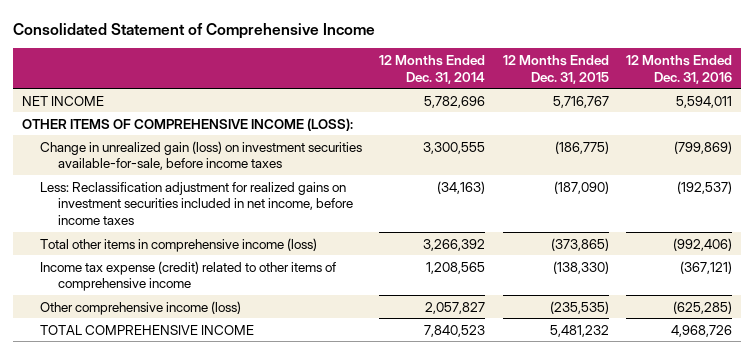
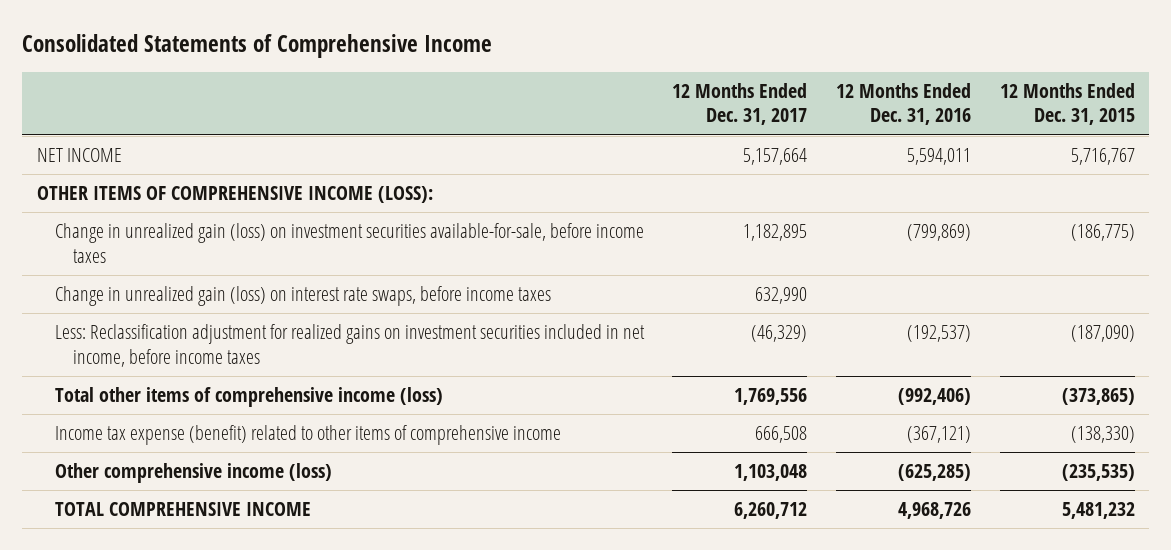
- Consolidated Statement of Comprehensive Income
+ Consolidated Statements of Comprehensive Income
- | 12 Months Ended Dec. 31, 2014 | 12 Months Ended Dec. 31, 2015 | 12 Months Ended Dec. 31, 2016
+ | 12 Months Ended Dec. 31, 2017 | 12 Months Ended Dec. 31, 2016 | 12 Months Ended Dec. 31, 2015
+ Change in unrealized gain (loss) on interest rate swaps, before income taxes | 632,990 | |
- Total other items in comprehensive income (loss) | 3,266,392 | (373,865) | (992,406)
- Income tax expense (credit) related to other items of comprehensive income | 1,208,565 | (138,330) | (367,121)
+ Total other items of comprehensive income (loss) | 1,769,556 | (992,406) | (373,865)
+ Income tax expense (benefit) related to other items of comprehensive income | 666,508 | (367,121) | (138,330)

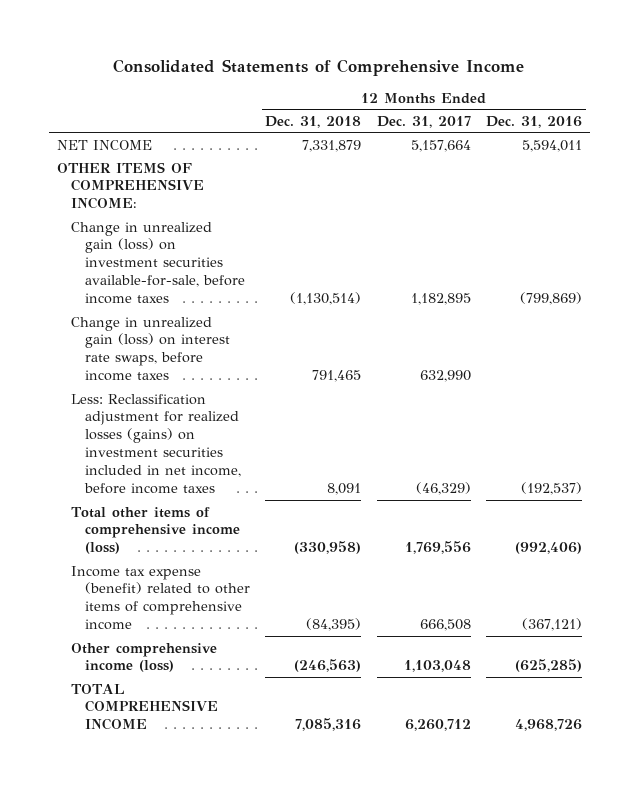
- | 12 Months Ended Dec. 31, 2017 | 12 Months Ended Dec. 31, 2016 | 12 Months Ended Dec. 31, 2015
+ | 12 Months Ended Dec. 31, 2018 | 12 Months Ended Dec. 31, 2017 | 12 Months Ended Dec. 31, 2016
- OTHER ITEMS OF COMPREHENSIVE INCOME (LOSS):
+ OTHER ITEMS OF COMPREHENSIVE INCOME:
- Less: Reclassification adjustment for realized gains on investment securities included in net income, before income taxes | (46,329) | (192,537) | (187,090)
+ Less: Reclassification adjustment for realized losses (gains) on investment securities included in net income, before income taxes | 8,091 | (46,329) | (192,537)

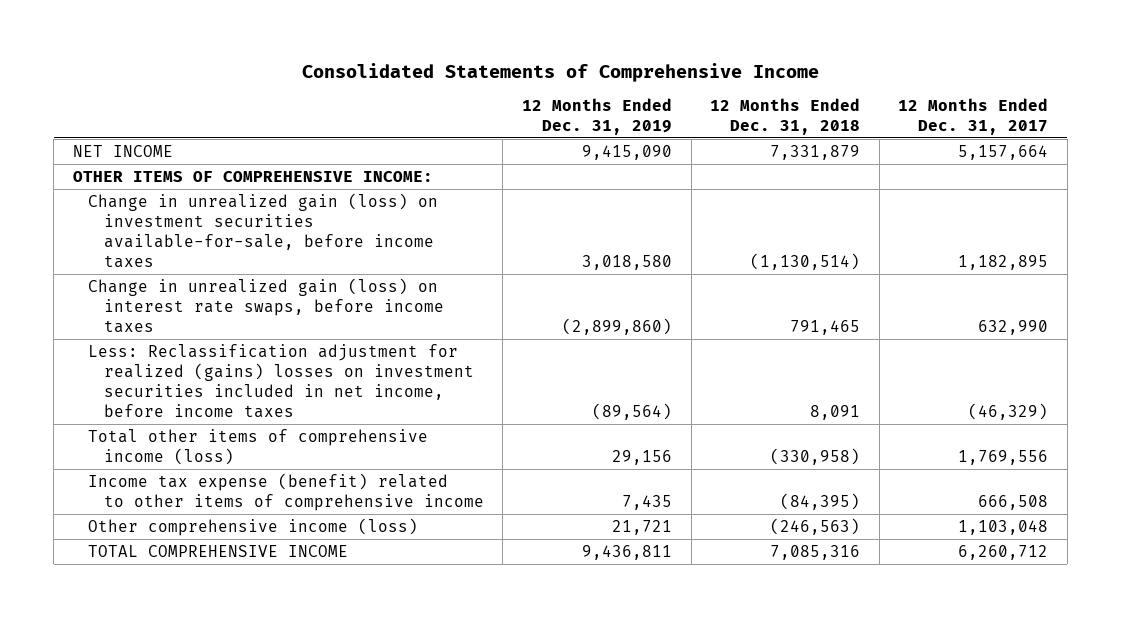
- | 12 Months Ended Dec. 31, 2018 | 12 Months Ended Dec. 31, 2017 | 12 Months Ended Dec. 31, 2016
+ | 12 Months Ended Dec. 31, 2019 | 12 Months Ended Dec. 31, 2018 | 12 Months Ended Dec. 31, 2017
- Less: Reclassification adjustment for realized losses (gains) on investment securities included in net income, before income taxes | 8,091 | (46,329) | (192,537)
+ Less: Reclassification adjustment for realized (gains) losses on investment securities included in net income, before income taxes | (89,564) | 8,091 | (46,329)

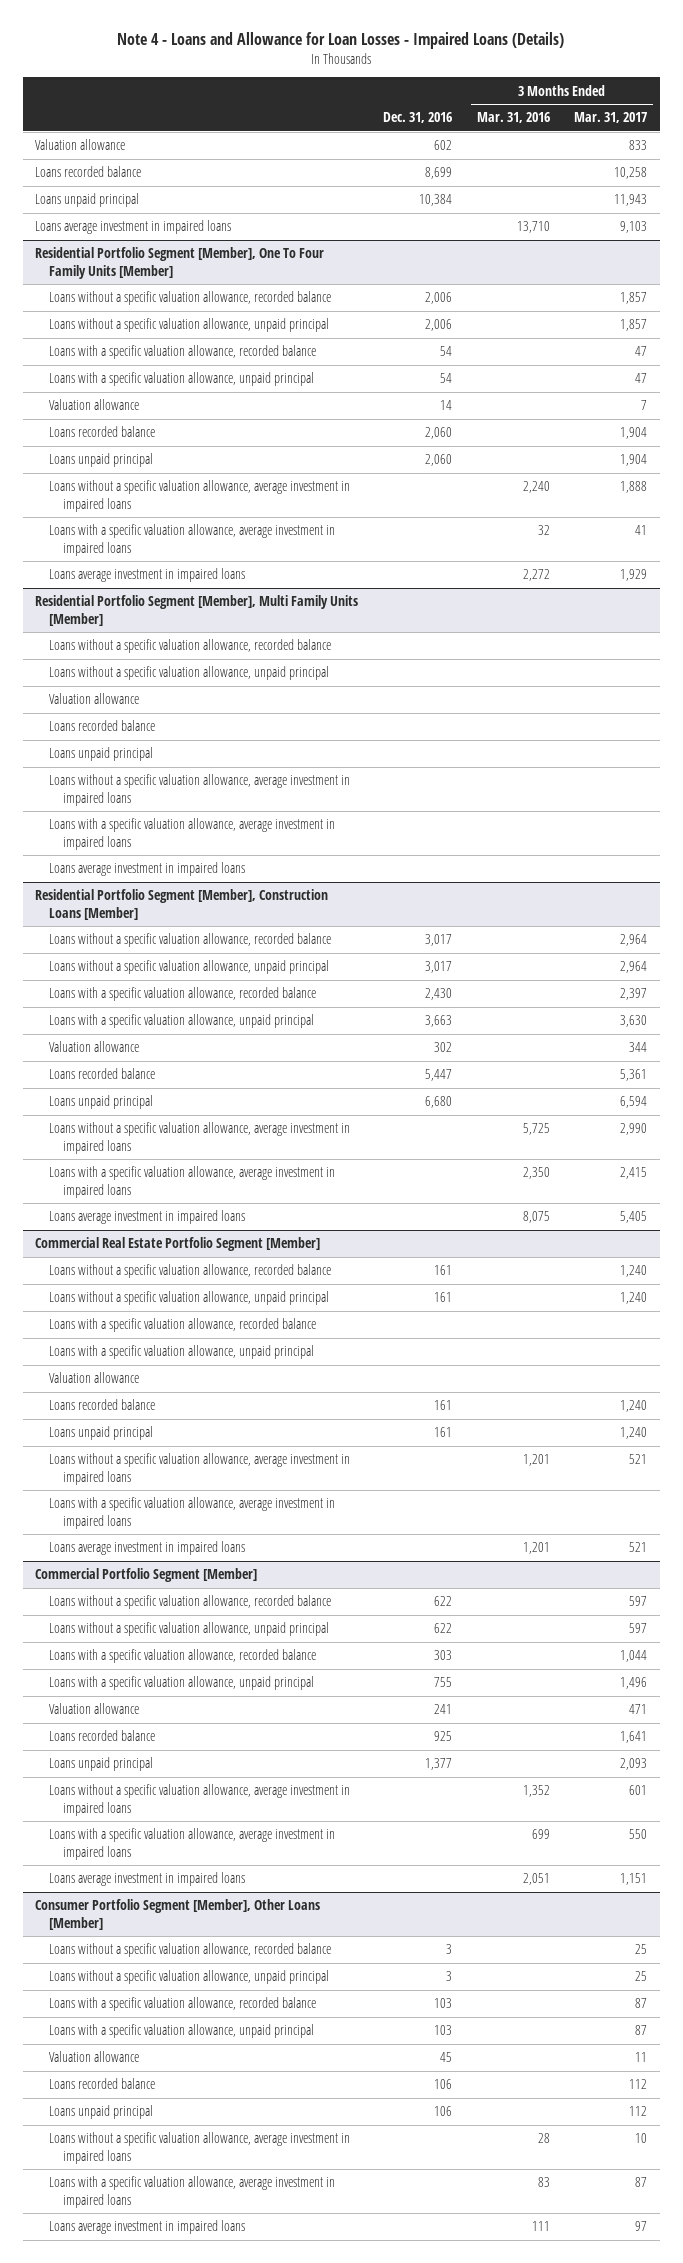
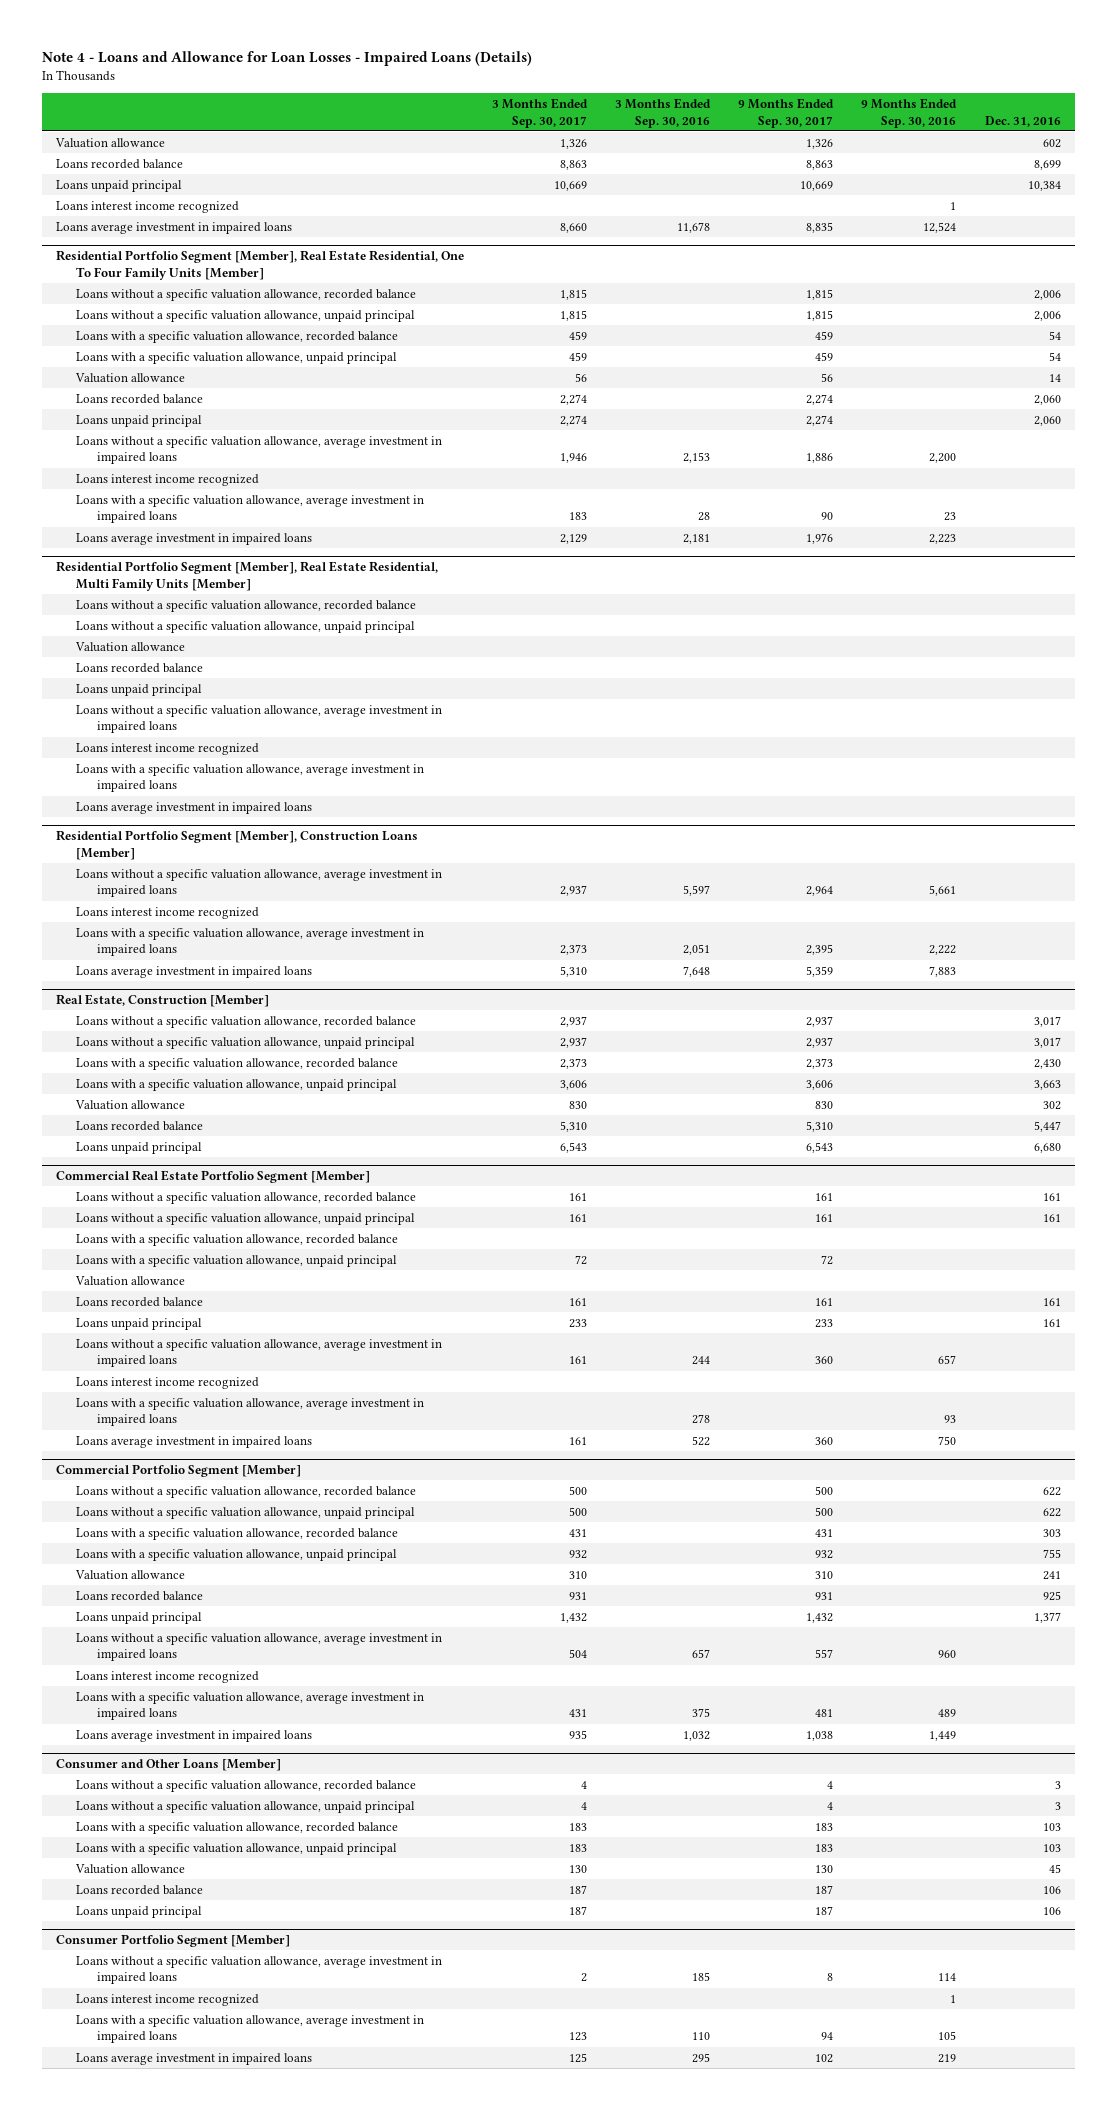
- | Dec. 31, 2016 | 3 Months Ended Mar. 31, 2016 | 3 Months Ended Mar. 31, 2017
+ | 3 Months Ended Sep. 30, 2017 | 3 Months Ended Sep. 30, 2016 | 9 Months Ended Sep. 30, 2017 | 9 Months Ended Sep. 30, 2016 | Dec. 31, 2016
+ Loans interest income recognized | | | | 1 |
- Residential Portfolio Segment [Member], One To Four Family Units [Member]
+ Residential Portfolio Segment [Member], Real Estate Residential, One To Four Family Units [Member]
+ Loans interest income recognized
- Residential Portfolio Segment [Member], Multi Family Units [Member]
+ Residential Portfolio Segment [Member], Real Estate Residential, Multi Family Units [Member]
+ Loans interest income recognized
@ Residential Portfolio Segment [Member], Construction Loans [Member]
moved up: Loans without a specific valuation allowance, average investment in impaired loans | 2,937 | 5,597 | 2,964 | 5,661 |
+ Loans interest income recognized
moved up: Loans with a specific valuation allowance, average investment in impaired loans | 2,373 | 2,051 | 2,395 | 2,222 |
moved up: Loans average investment in impaired loans | 5,310 | 7,648 | 5,359 | 7,883 |
+ Real Estate, Construction [Member]
@ Commercial Real Estate Portfolio Segment [Member]
+ Loans interest income recognized
@ Commercial Portfolio Segment [Member]
+ Loans interest income recognized
- Consumer Portfolio Segment [Member], Other Loans [Member]
+ Consumer and Other Loans [Member]
+ Consumer Portfolio Segment [Member]
+ Loans interest income recognized | | | | 1 |

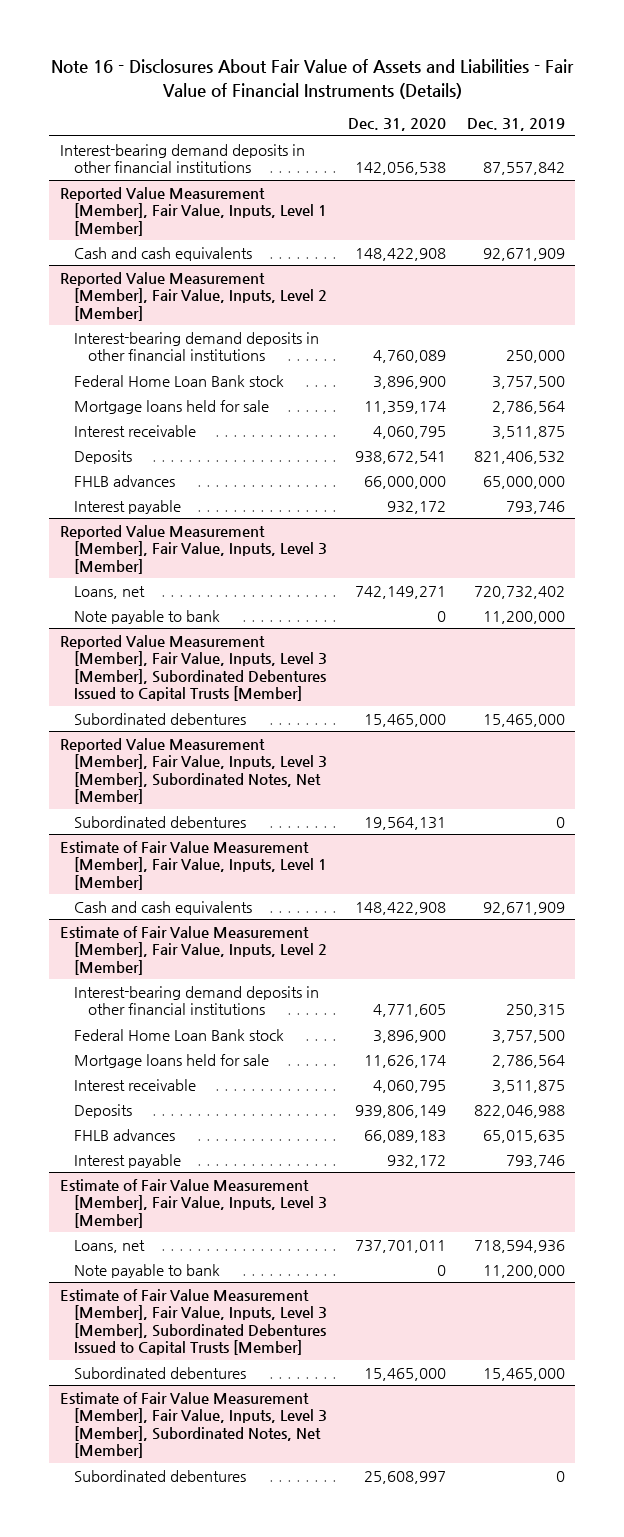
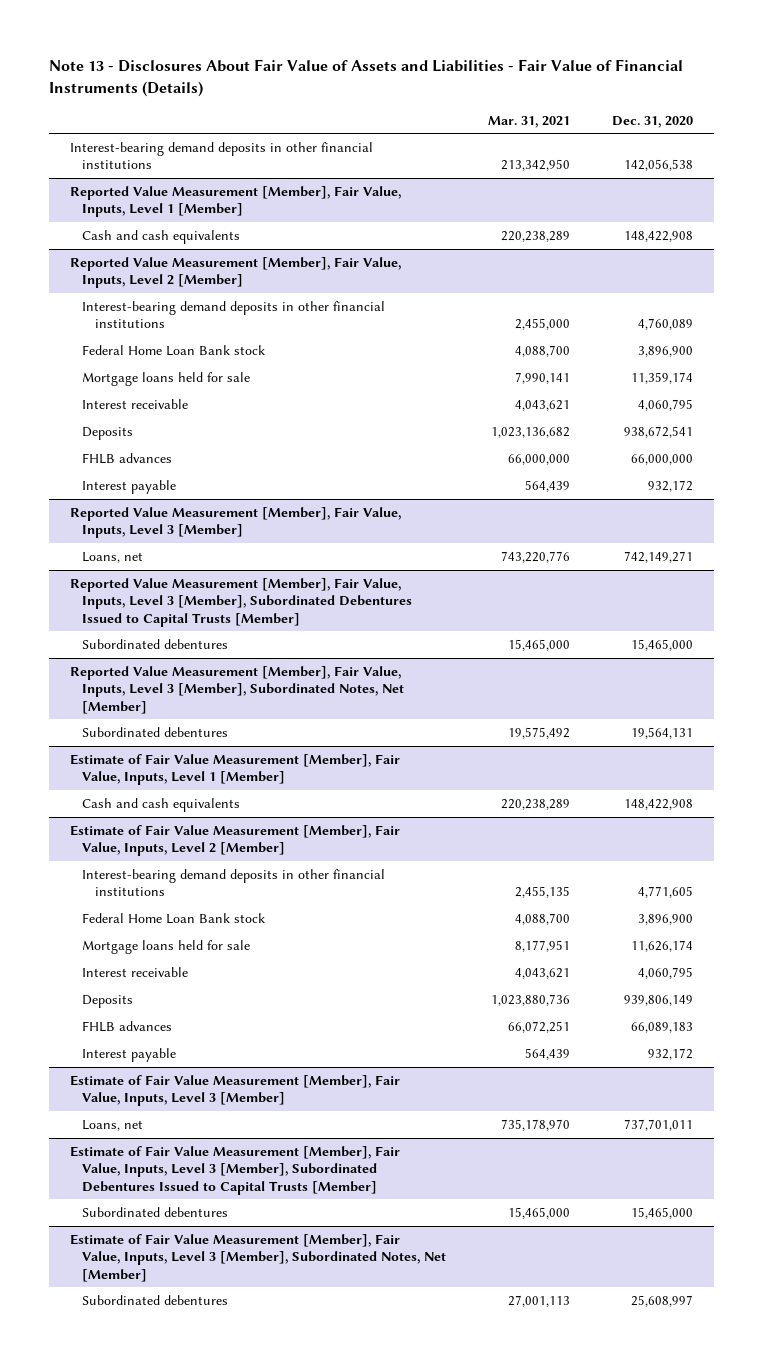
- Note 16 - Disclosures About Fair Value of Assets and Liabilities - Fair Value of Financial Instruments (Details)
+ Note 13 - Disclosures About Fair Value of Assets and Liabilities - Fair Value of Financial Instruments (Details)
- | Dec. 31, 2020 | Dec. 31, 2019
+ | Mar. 31, 2021 | Dec. 31, 2020
@ Reported Value Measurement [Member], Fair Value, Inputs, Level 3 [Member]
- Note payable to bank | 0 | 11,200,000
@ Estimate of Fair Value Measurement [Member], Fair Value, Inputs, Level 3 [Member]
- Note payable to bank | 0 | 11,200,000

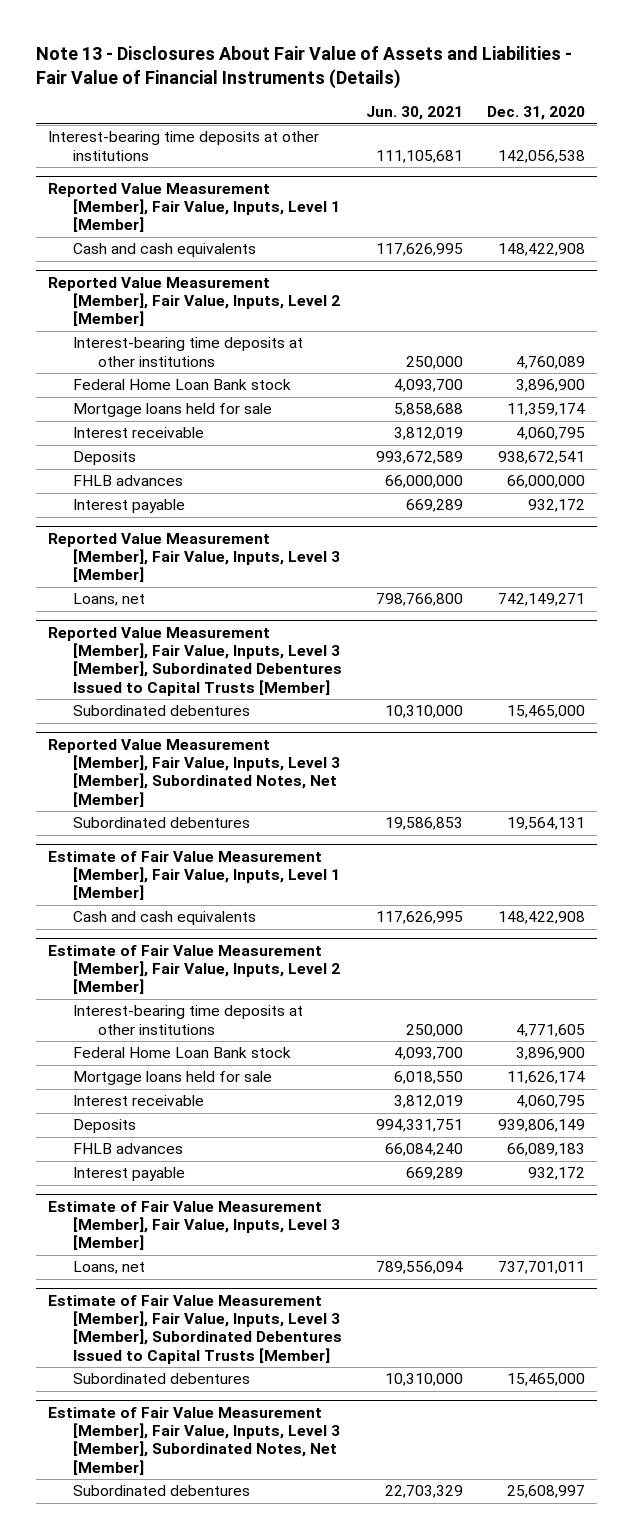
- | Mar. 31, 2021 | Dec. 31, 2020
+ | Jun. 30, 2021 | Dec. 31, 2020
- Interest-bearing demand deposits in other financial institutions | 213,342,950 | 142,056,538
+ Interest-bearing time deposits at other institutions | 111,105,681 | 142,056,538
@ Reported Value Measurement [Member], Fair Value, Inputs, Level 2 [Member]
- Interest-bearing demand deposits in other financial institutions | 2,455,000 | 4,760,089
+ Interest-bearing time deposits at other institutions | 250,000 | 4,760,089
@ Estimate of Fair Value Measurement [Member], Fair Value, Inputs, Level 2 [Member]
- Interest-bearing demand deposits in other financial institutions | 2,455,135 | 4,771,605
+ Interest-bearing time deposits at other institutions | 250,000 | 4,771,605

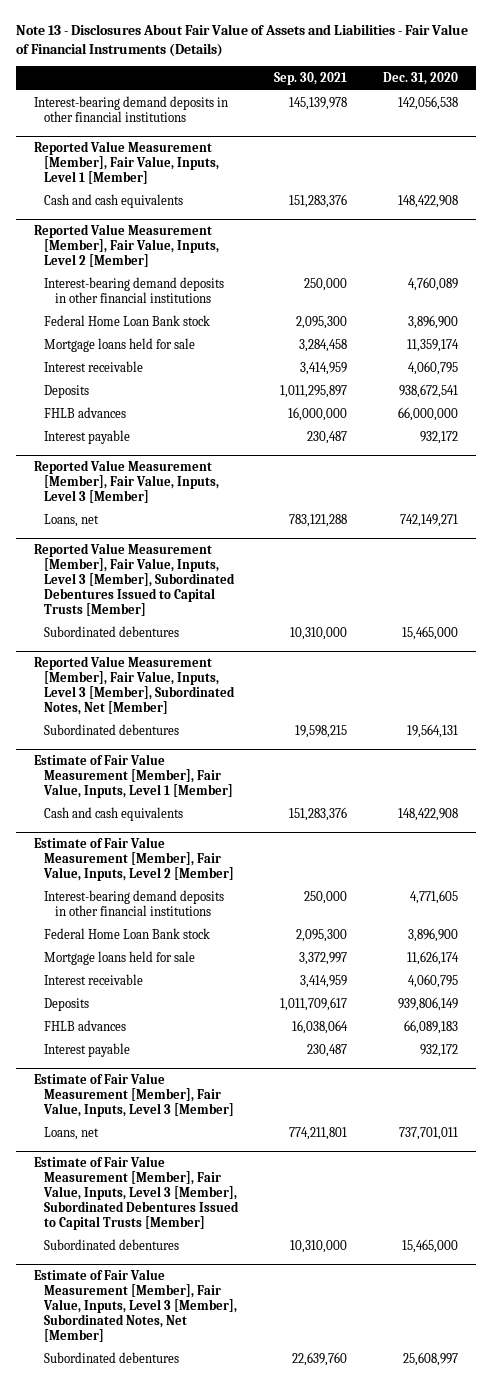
- | Jun. 30, 2021 | Dec. 31, 2020
+ | Sep. 30, 2021 | Dec. 31, 2020
- Interest-bearing time deposits at other institutions | 111,105,681 | 142,056,538
+ Interest-bearing demand deposits in other financial institutions | 145,139,978 | 142,056,538
@ Reported Value Measurement [Member], Fair Value, Inputs, Level 2 [Member]
- Interest-bearing time deposits at other institutions | 250,000 | 4,760,089
+ Interest-bearing demand deposits in other financial institutions | 250,000 | 4,760,089
@ Estimate of Fair Value Measurement [Member], Fair Value, Inputs, Level 2 [Member]
- Interest-bearing time deposits at other institutions | 250,000 | 4,771,605
+ Interest-bearing demand deposits in other financial institutions | 250,000 | 4,771,605

